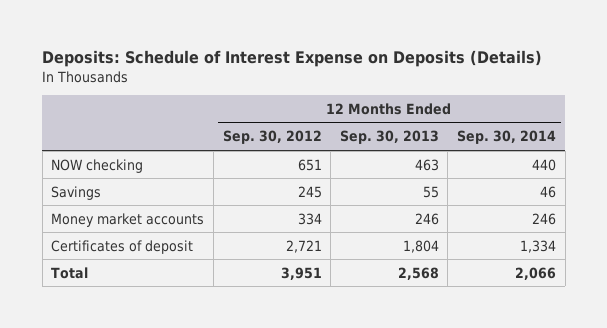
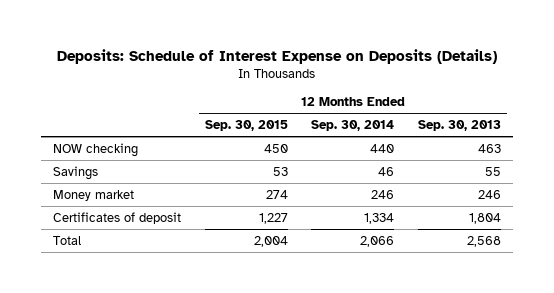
- | 12 Months Ended Sep. 30, 2012 | 12 Months Ended Sep. 30, 2013 | 12 Months Ended Sep. 30, 2014
+ | 12 Months Ended Sep. 30, 2015 | 12 Months Ended Sep. 30, 2014 | 12 Months Ended Sep. 30, 2013
- Money market accounts | 334 | 246 | 246
+ Money market | 274 | 246 | 246

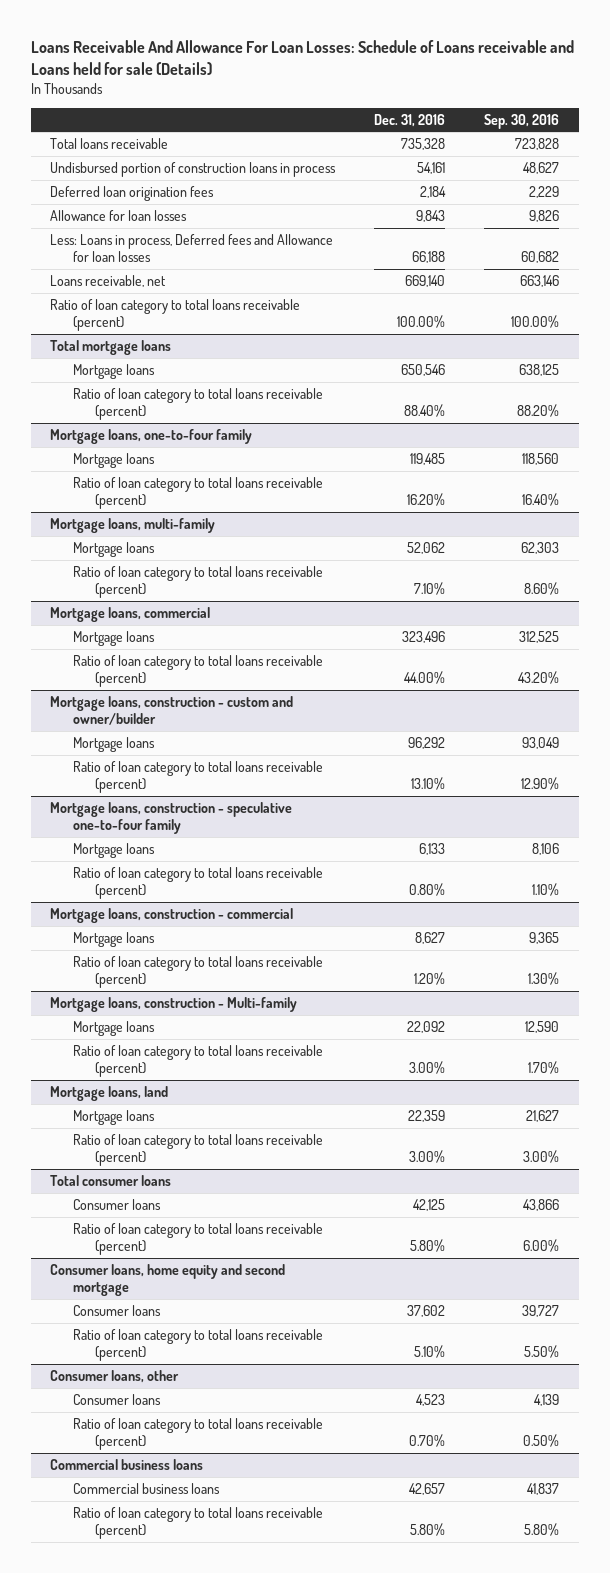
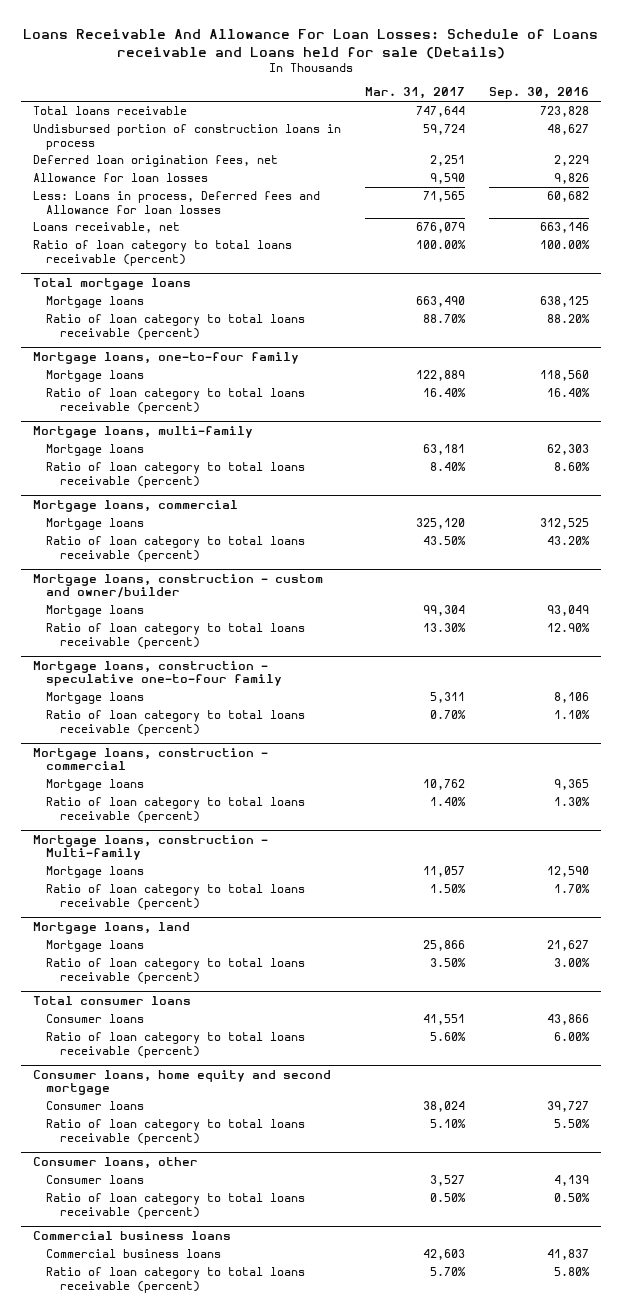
- | Dec. 31, 2016 | Sep. 30, 2016
+ | Mar. 31, 2017 | Sep. 30, 2016
- Deferred loan origination fees | 2,184 | 2,229
+ Deferred loan origination fees, net | 2,251 | 2,229

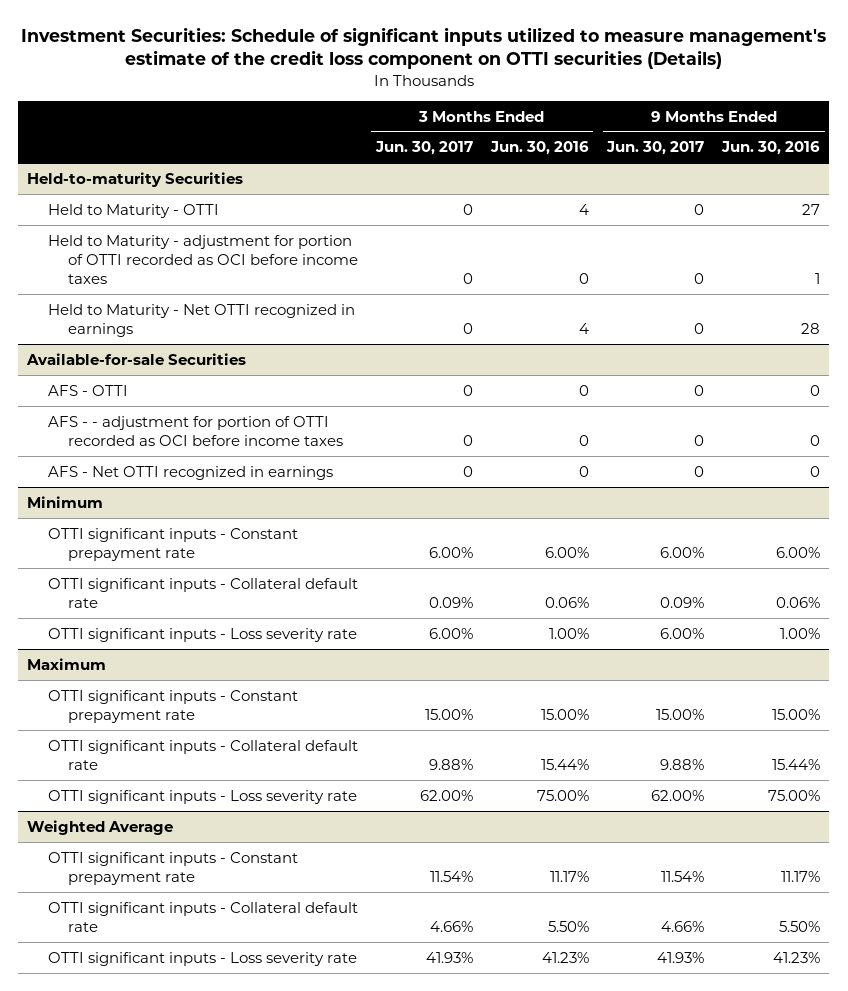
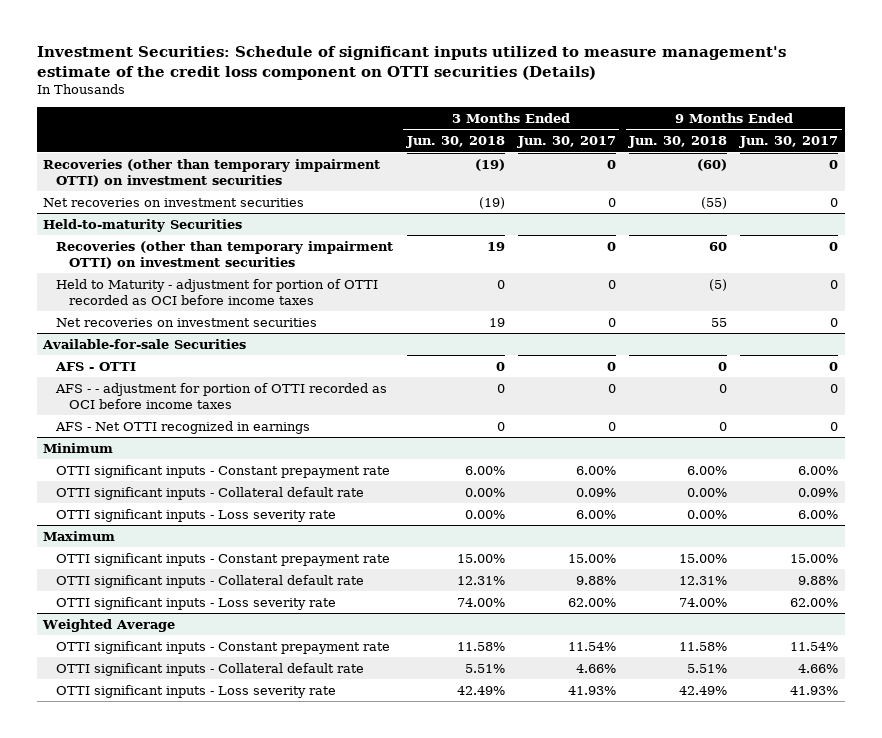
- | 3 Months Ended Jun. 30, 2017 | 3 Months Ended Jun. 30, 2016 | 9 Months Ended Jun. 30, 2017 | 9 Months Ended Jun. 30, 2016
+ | 3 Months Ended Jun. 30, 2018 | 3 Months Ended Jun. 30, 2017 | 9 Months Ended Jun. 30, 2018 | 9 Months Ended Jun. 30, 2017
+ Recoveries (other than temporary impairment OTTI) on investment securities | (19) | 0 | (60) | 0
+ Net recoveries on investment securities | (19) | 0 | (55) | 0
@ Held-to-maturity Securities
- Held to Maturity - OTTI | 0 | 4 | 0 | 27
+ Recoveries (other than temporary impairment OTTI) on investment securities | 19 | 0 | 60 | 0
- Held to Maturity - Net OTTI recognized in earnings | 0 | 4 | 0 | 28
+ Net recoveries on investment securities | 19 | 0 | 55 | 0

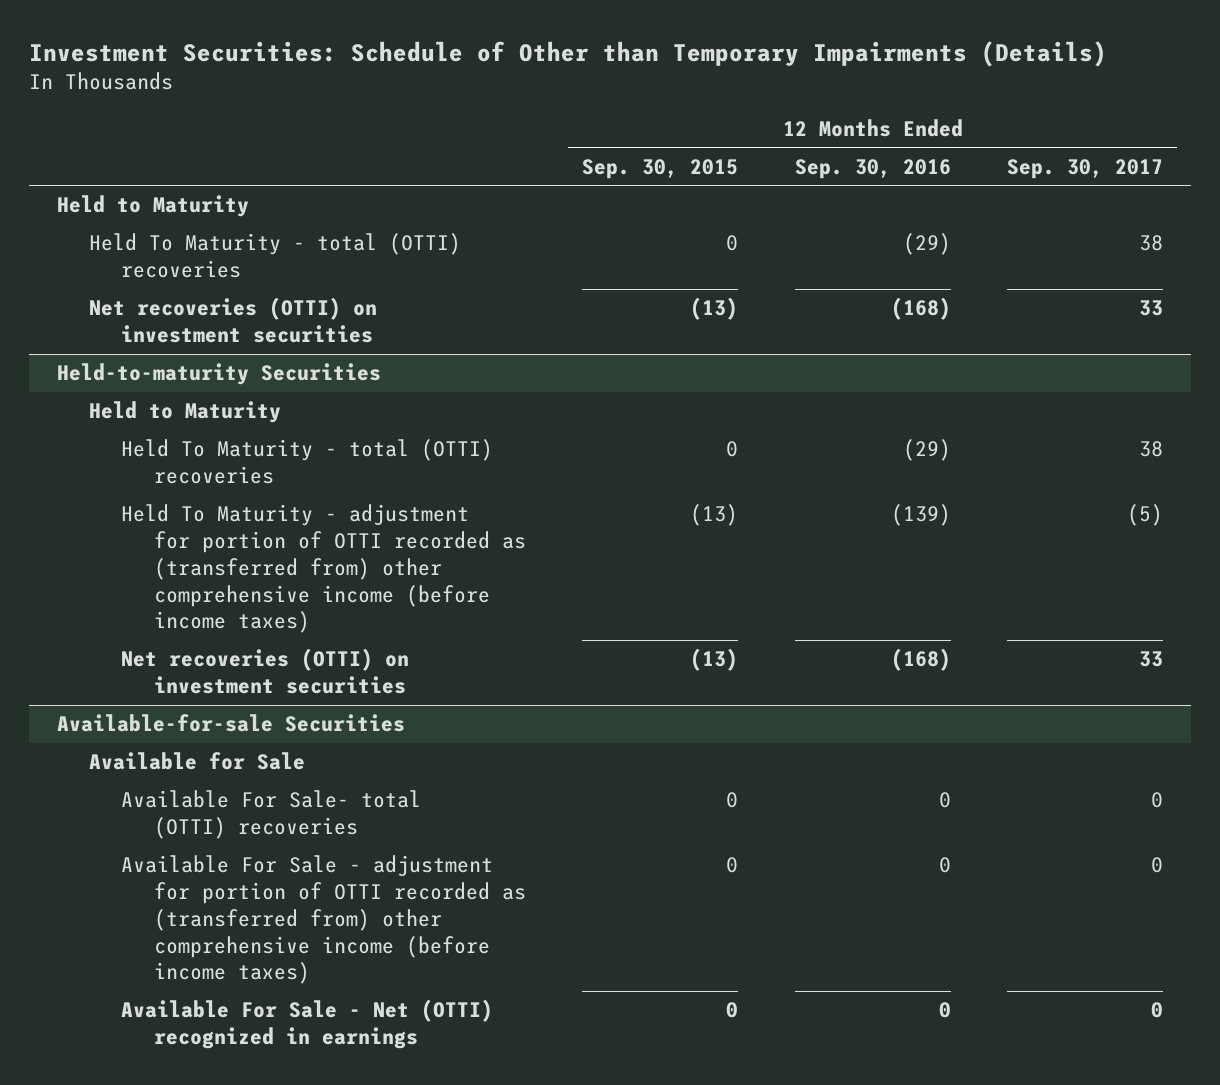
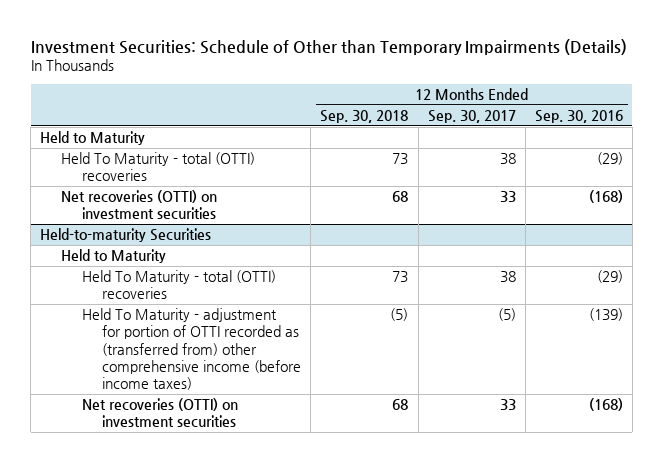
- | 12 Months Ended Sep. 30, 2015 | 12 Months Ended Sep. 30, 2016 | 12 Months Ended Sep. 30, 2017
+ | 12 Months Ended Sep. 30, 2018 | 12 Months Ended Sep. 30, 2017 | 12 Months Ended Sep. 30, 2016
- Available-for-sale Securities
- Available for Sale
- Available For Sale- total (OTTI) recoveries | 0 | 0 | 0
- Available For Sale - adjustment for portion of OTTI recorded as (transferred from) other comprehensive income (before income taxes) | 0 | 0 | 0
- Available For Sale - Net (OTTI) recognized in earnings | 0 | 0 | 0

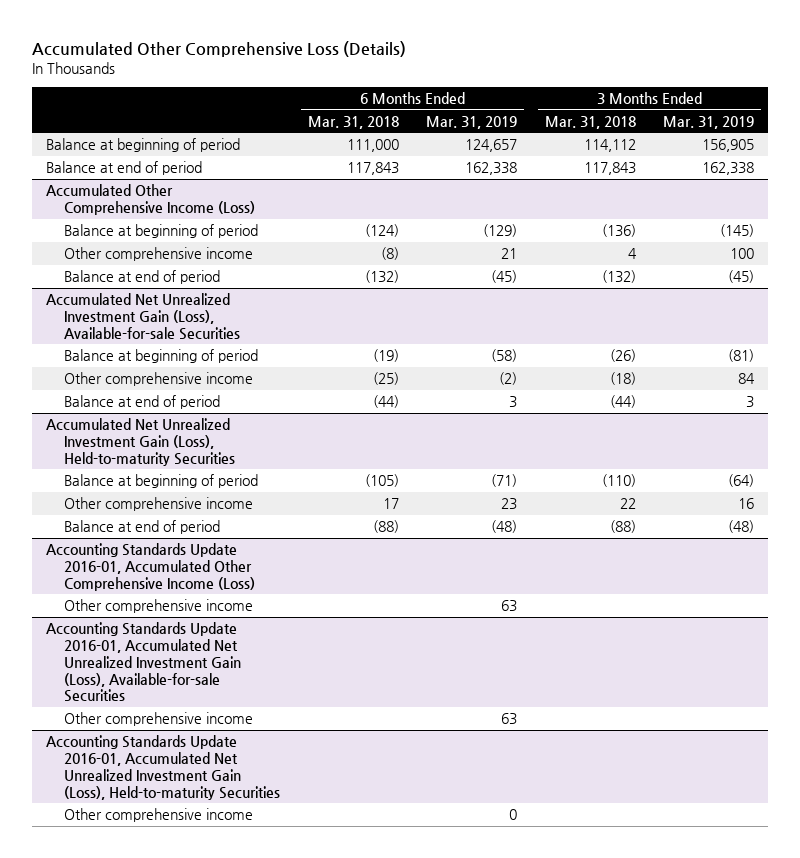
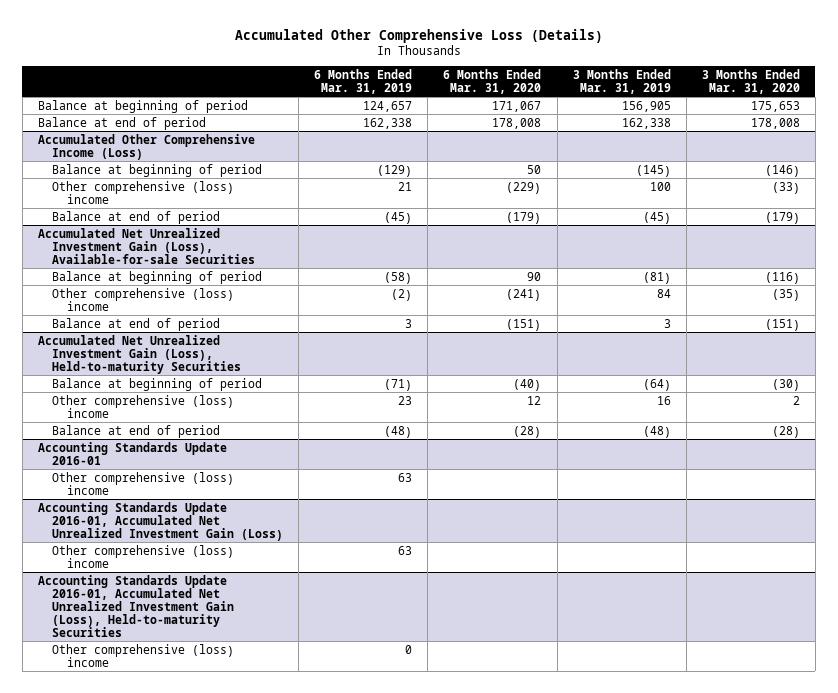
- | 6 Months Ended Mar. 31, 2018 | 6 Months Ended Mar. 31, 2019 | 3 Months Ended Mar. 31, 2018 | 3 Months Ended Mar. 31, 2019
+ | 6 Months Ended Mar. 31, 2019 | 6 Months Ended Mar. 31, 2020 | 3 Months Ended Mar. 31, 2019 | 3 Months Ended Mar. 31, 2020
@ Accumulated Other Comprehensive Income (Loss)
- Other comprehensive income | (8) | 21 | 4 | 100
+ Other comprehensive (loss) income | 21 | (229) | 100 | (33)
@ Accumulated Net Unrealized Investment Gain (Loss), Available-for-sale Securities
- Other comprehensive income | (25) | (2) | (18) | 84
+ Other comprehensive (loss) income | (2) | (241) | 84 | (35)
@ Accumulated Net Unrealized Investment Gain (Loss), Held-to-maturity Securities
- Other comprehensive income | 17 | 23 | 22 | 16
+ Other comprehensive (loss) income | 23 | 12 | 16 | 2
- Accounting Standards Update 2016-01, Accumulated Other Comprehensive Income (Loss)
- Other comprehensive income | | 63 | |
- Accounting Standards Update 2016-01, Accumulated Net Unrealized Investment Gain (Loss), Available-for-sale Securities
- Other comprehensive income | | 63 | |
+ Accounting Standards Update 2016-01
+ Other comprehensive (loss) income | 63 | | |
+ Accounting Standards Update 2016-01, Accumulated Net Unrealized Investment Gain (Loss)
+ Other comprehensive (loss) income | 63 | | |
@ Accounting Standards Update 2016-01, Accumulated Net Unrealized Investment Gain (Loss), Held-to-maturity Securities
- Other comprehensive income | | 0 | |
+ Other comprehensive (loss) income | 0 | | |

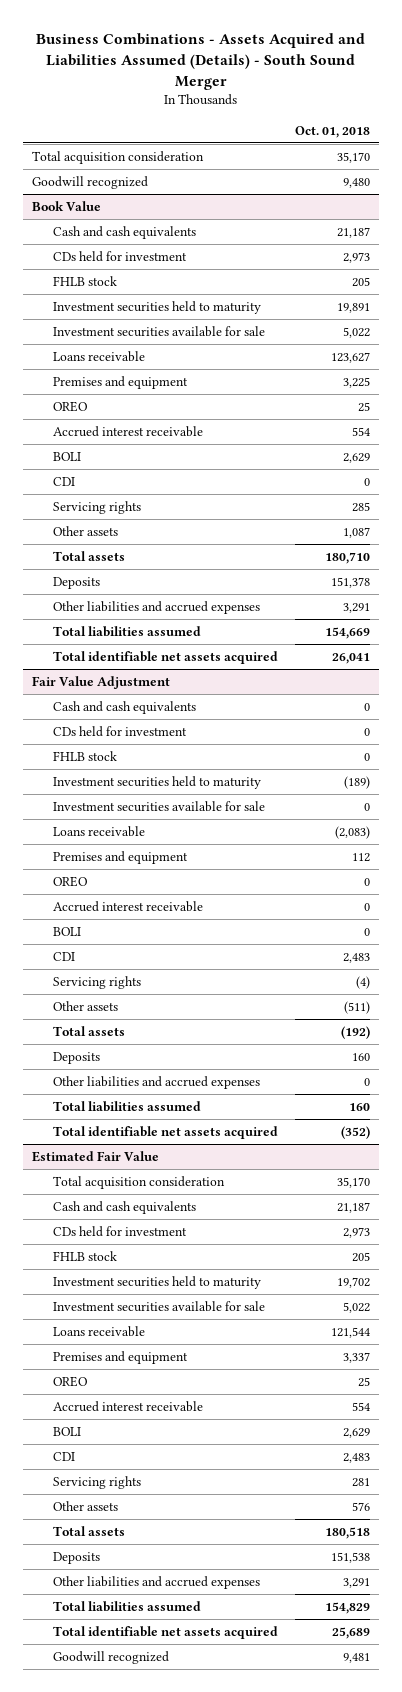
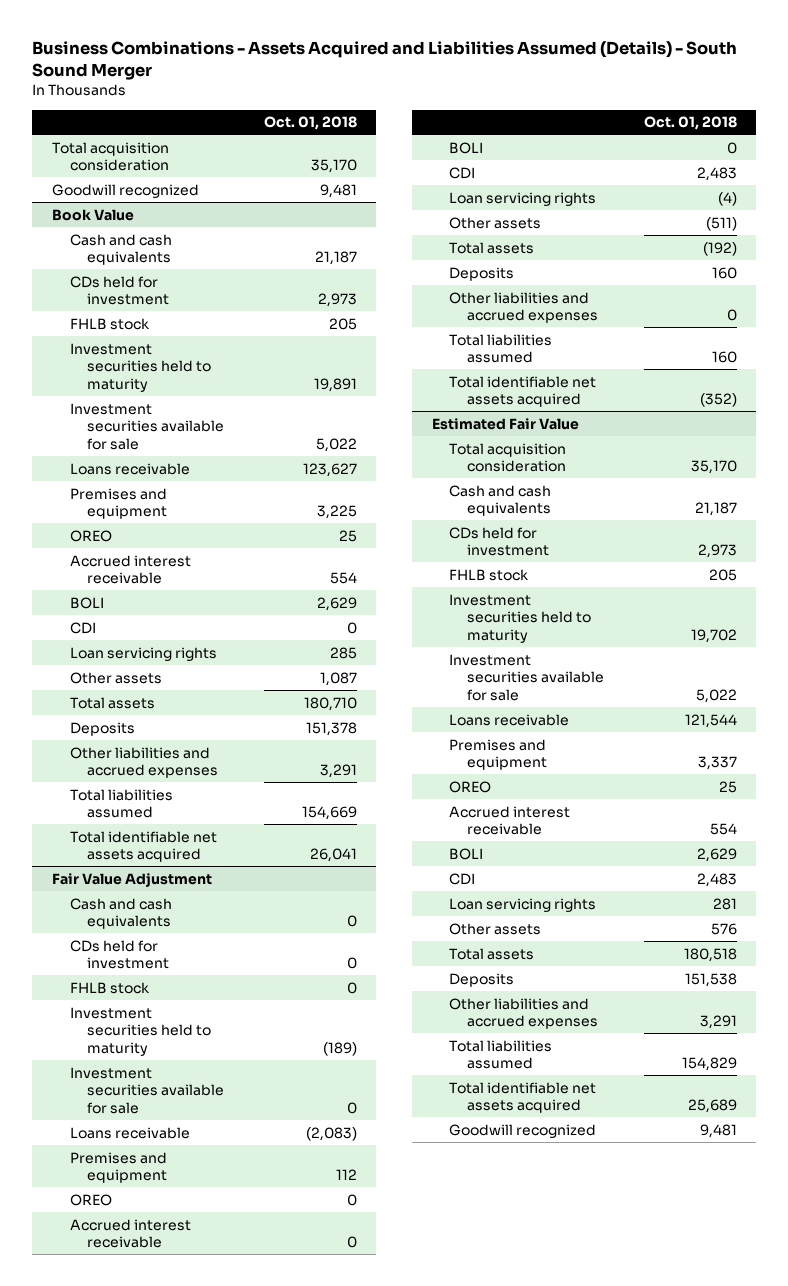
- Goodwill recognized | 9,480
+ Goodwill recognized | 9,481
@ Book Value
- Servicing rights | 285
+ Loan servicing rights | 285
@ Fair Value Adjustment
- Servicing rights | (4)
+ Loan servicing rights | (4)
@ Estimated Fair Value
- Servicing rights | 281
+ Loan servicing rights | 281

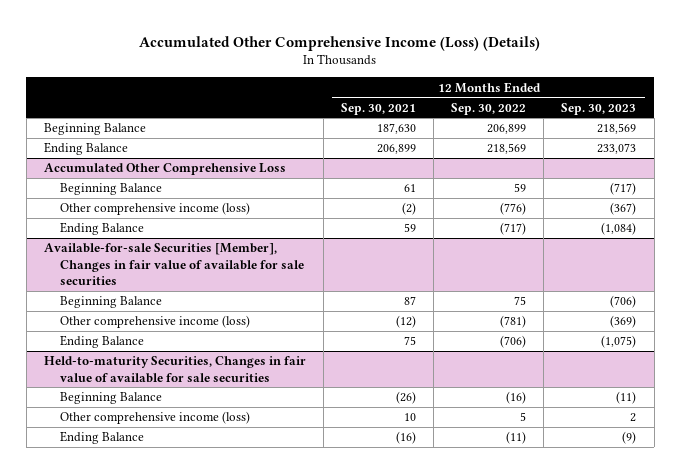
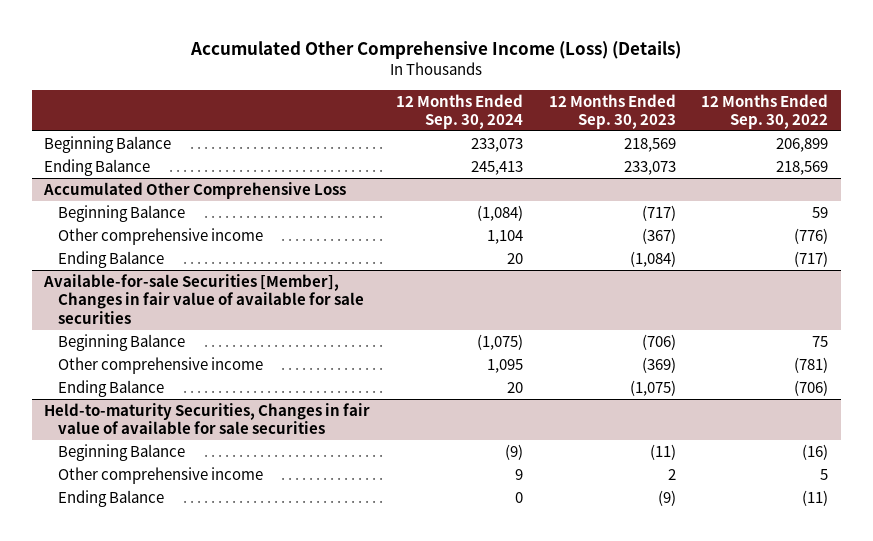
- | 12 Months Ended Sep. 30, 2021 | 12 Months Ended Sep. 30, 2022 | 12 Months Ended Sep. 30, 2023
+ | 12 Months Ended Sep. 30, 2024 | 12 Months Ended Sep. 30, 2023 | 12 Months Ended Sep. 30, 2022
@ Accumulated Other Comprehensive Loss
- Other comprehensive income (loss) | (2) | (776) | (367)
+ Other comprehensive income | 1,104 | (367) | (776)
@ Available-for-sale Securities [Member], Changes in fair value of available for sale securities
- Other comprehensive income (loss) | (12) | (781) | (369)
+ Other comprehensive income | 1,095 | (369) | (781)
@ Held-to-maturity Securities, Changes in fair value of available for sale securities
- Other comprehensive income (loss) | 10 | 5 | 2
+ Other comprehensive income | 9 | 2 | 5

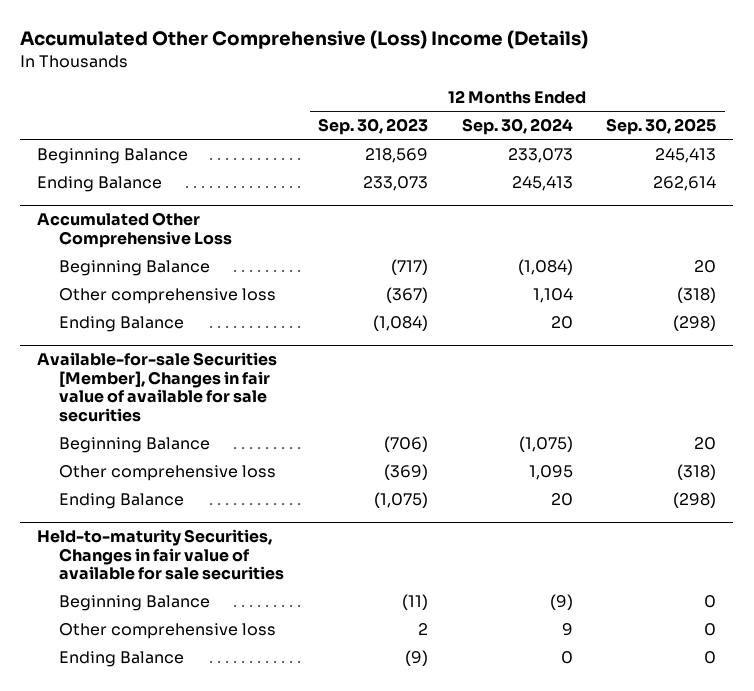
- Accumulated Other Comprehensive Income (Loss) (Details)
+ Accumulated Other Comprehensive (Loss) Income (Details)
- | 12 Months Ended Sep. 30, 2024 | 12 Months Ended Sep. 30, 2023 | 12 Months Ended Sep. 30, 2022
+ | 12 Months Ended Sep. 30, 2023 | 12 Months Ended Sep. 30, 2024 | 12 Months Ended Sep. 30, 2025
@ Accumulated Other Comprehensive Loss
- Other comprehensive income | 1,104 | (367) | (776)
+ Other comprehensive loss | (367) | 1,104 | (318)
@ Available-for-sale Securities [Member], Changes in fair value of available for sale securities
- Other comprehensive income | 1,095 | (369) | (781)
+ Other comprehensive loss | (369) | 1,095 | (318)
@ Held-to-maturity Securities, Changes in fair value of available for sale securities
- Other comprehensive income | 9 | 2 | 5
+ Other comprehensive loss | 2 | 9 | 0

